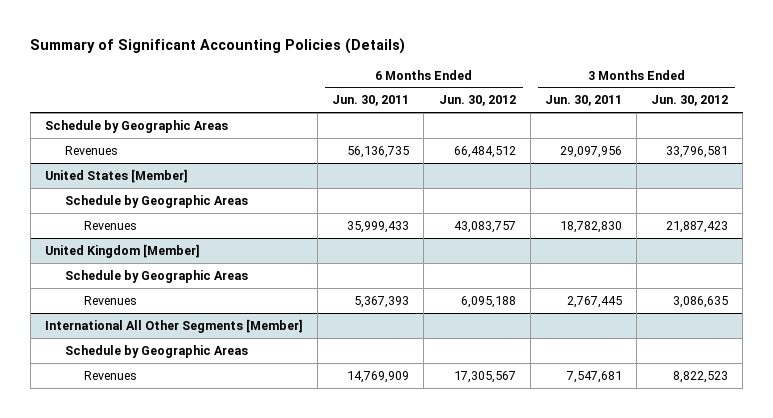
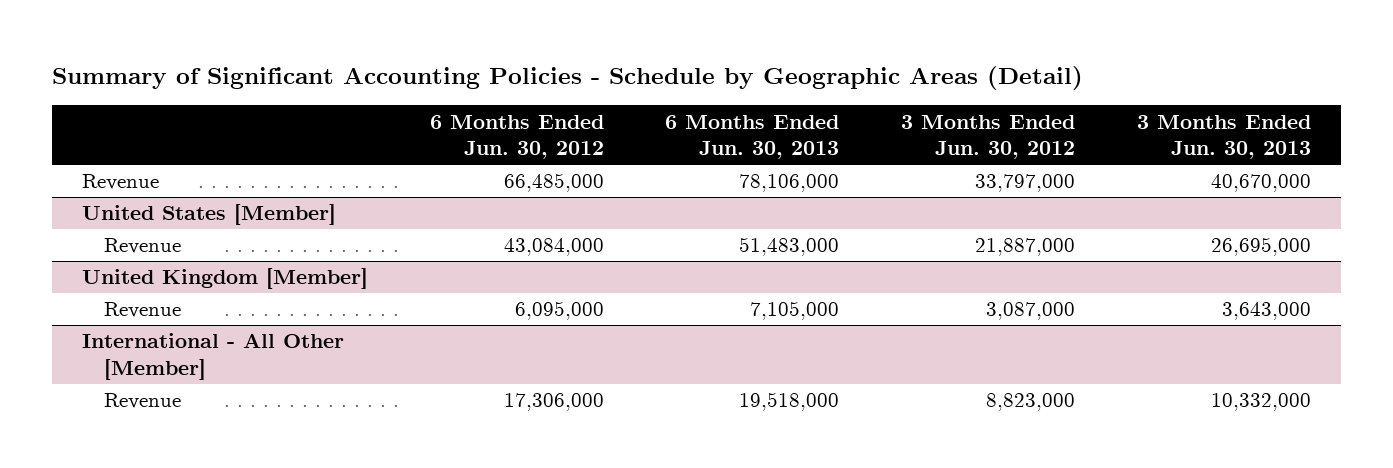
- Summary of Significant Accounting Policies (Details)
+ Summary of Significant Accounting Policies - Schedule by Geographic Areas (Detail)
- | 6 Months Ended Jun. 30, 2011 | 6 Months Ended Jun. 30, 2012 | 3 Months Ended Jun. 30, 2011 | 3 Months Ended Jun. 30, 2012
+ | 6 Months Ended Jun. 30, 2012 | 6 Months Ended Jun. 30, 2013 | 3 Months Ended Jun. 30, 2012 | 3 Months Ended Jun. 30, 2013
- Schedule by Geographic Areas
- Revenues | 56,136,735 | 66,484,512 | 29,097,956 | 33,796,581
+ Revenue | 66,485,000 | 78,106,000 | 33,797,000 | 40,670,000
@ United States [Member]
- Schedule by Geographic Areas
- Revenues | 35,999,433 | 43,083,757 | 18,782,830 | 21,887,423
+ Revenue | 43,084,000 | 51,483,000 | 21,887,000 | 26,695,000
@ United Kingdom [Member]
- Schedule by Geographic Areas
- Revenues | 5,367,393 | 6,095,188 | 2,767,445 | 3,086,635
- International All Other Segments [Member]
- Schedule by Geographic Areas
- Revenues | 14,769,909 | 17,305,567 | 7,547,681 | 8,822,523
@ United Kingdom [Member]
+ Revenue | 6,095,000 | 7,105,000 | 3,087,000 | 3,643,000
+ International - All Other [Member]
+ Revenue | 17,306,000 | 19,518,000 | 8,823,000 | 10,332,000

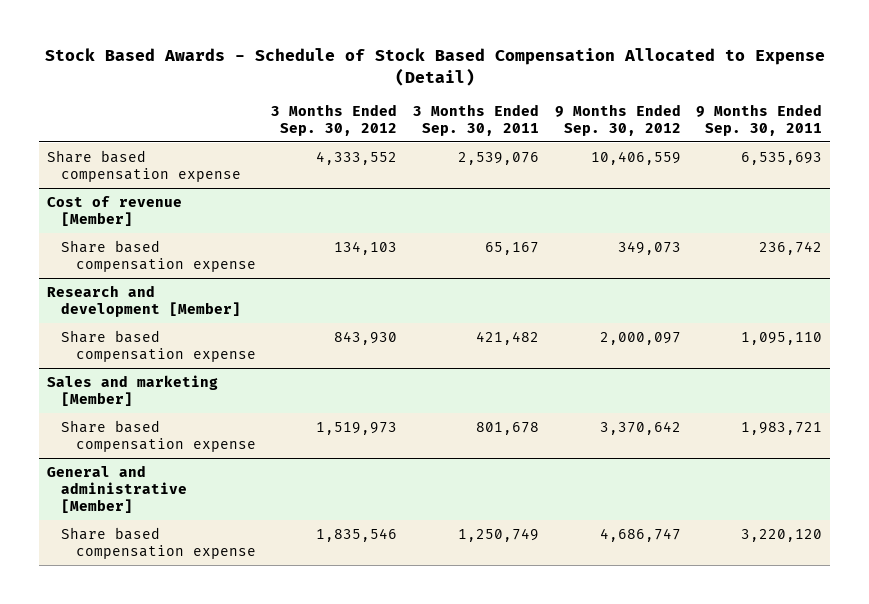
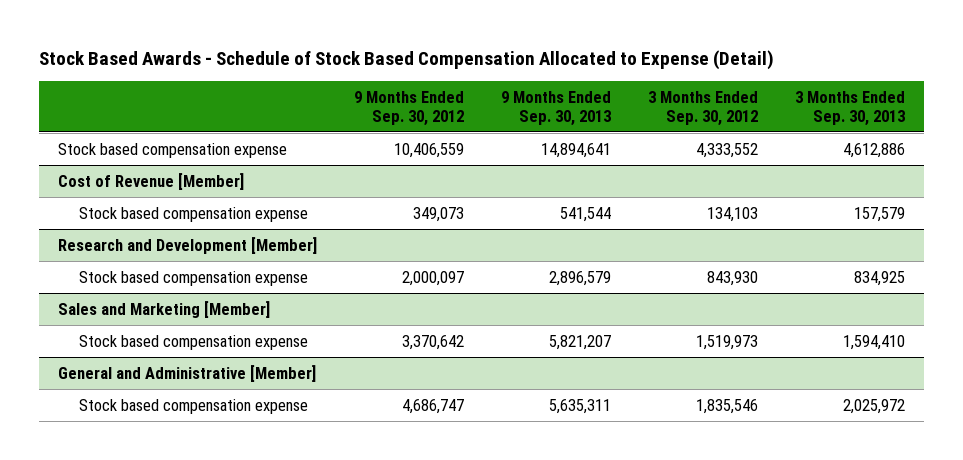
- | 3 Months Ended Sep. 30, 2012 | 3 Months Ended Sep. 30, 2011 | 9 Months Ended Sep. 30, 2012 | 9 Months Ended Sep. 30, 2011
+ | 9 Months Ended Sep. 30, 2012 | 9 Months Ended Sep. 30, 2013 | 3 Months Ended Sep. 30, 2012 | 3 Months Ended Sep. 30, 2013
- Share based compensation expense | 4,333,552 | 2,539,076 | 10,406,559 | 6,535,693
- Cost of revenue [Member]
- Share based compensation expense | 134,103 | 65,167 | 349,073 | 236,742
- Research and development [Member]
- Share based compensation expense | 843,930 | 421,482 | 2,000,097 | 1,095,110
- Sales and marketing [Member]
- Share based compensation expense | 1,519,973 | 801,678 | 3,370,642 | 1,983,721
- General and administrative [Member]
- Share based compensation expense | 1,835,546 | 1,250,749 | 4,686,747 | 3,220,120
+ Stock based compensation expense | 10,406,559 | 14,894,641 | 4,333,552 | 4,612,886
+ Cost of Revenue [Member]
+ Stock based compensation expense | 349,073 | 541,544 | 134,103 | 157,579
+ Research and Development [Member]
+ Stock based compensation expense | 2,000,097 | 2,896,579 | 843,930 | 834,925
+ Sales and Marketing [Member]
+ Stock based compensation expense | 3,370,642 | 5,821,207 | 1,519,973 | 1,594,410
+ General and Administrative [Member]
+ Stock based compensation expense | 4,686,747 | 5,635,311 | 1,835,546 | 2,025,972

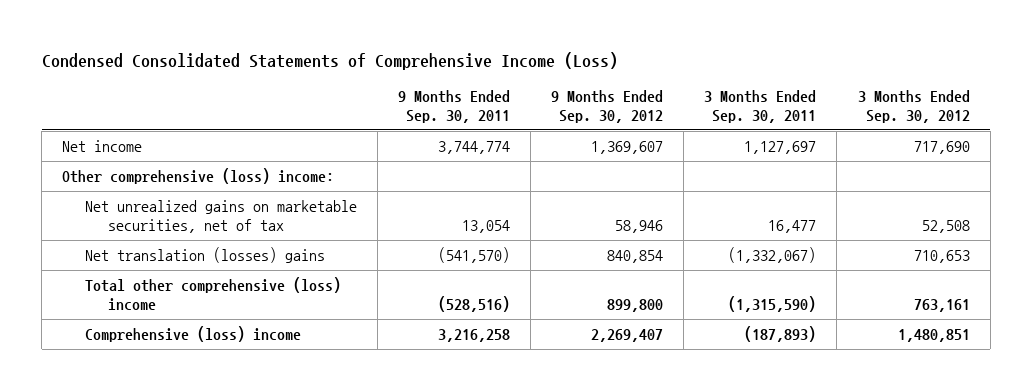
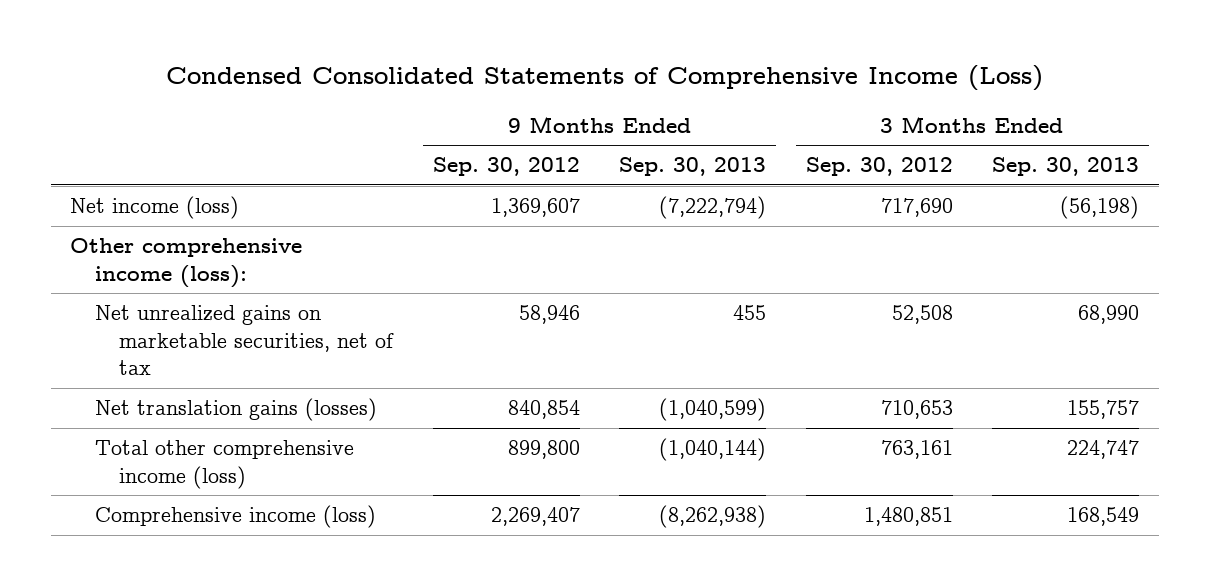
- | 9 Months Ended Sep. 30, 2011 | 9 Months Ended Sep. 30, 2012 | 3 Months Ended Sep. 30, 2011 | 3 Months Ended Sep. 30, 2012
+ | 9 Months Ended Sep. 30, 2012 | 9 Months Ended Sep. 30, 2013 | 3 Months Ended Sep. 30, 2012 | 3 Months Ended Sep. 30, 2013
- Net income | 3,744,774 | 1,369,607 | 1,127,697 | 717,690
- Other comprehensive (loss) income:
+ Net income (loss) | 1,369,607 | (7,222,794) | 717,690 | (56,198)
+ Other comprehensive income (loss):
- Net translation (losses) gains | (541,570) | 840,854 | (1,332,067) | 710,653
- Total other comprehensive (loss) income | (528,516) | 899,800 | (1,315,590) | 763,161
- Comprehensive (loss) income | 3,216,258 | 2,269,407 | (187,893) | 1,480,851
+ Net translation gains (losses) | 840,854 | (1,040,599) | 710,653 | 155,757
+ Total other comprehensive income (loss) | 899,800 | (1,040,144) | 763,161 | 224,747
+ Comprehensive income (loss) | 2,269,407 | (8,262,938) | 1,480,851 | 168,549

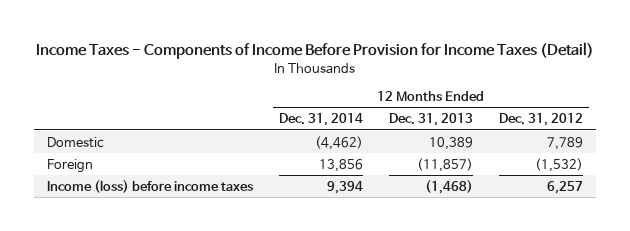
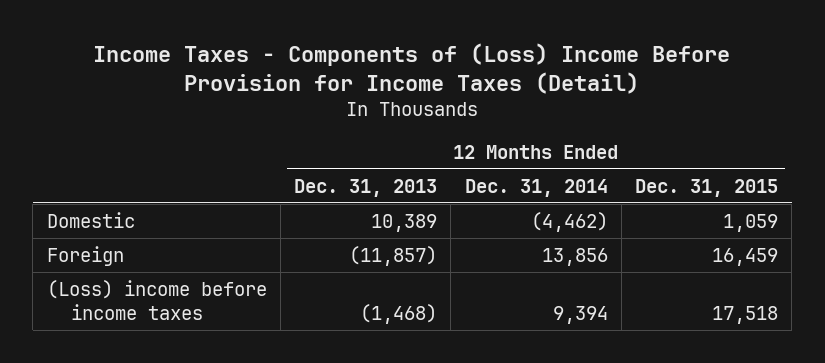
- Income Taxes - Components of Income Before Provision for Income Taxes (Detail)
+ Income Taxes - Components of (Loss) Income Before Provision for Income Taxes (Detail)
- | 12 Months Ended Dec. 31, 2014 | 12 Months Ended Dec. 31, 2013 | 12 Months Ended Dec. 31, 2012
+ | 12 Months Ended Dec. 31, 2013 | 12 Months Ended Dec. 31, 2014 | 12 Months Ended Dec. 31, 2015
- Income (loss) before income taxes | 9,394 | (1,468) | 6,257
+ (Loss) income before income taxes | (1,468) | 9,394 | 17,518

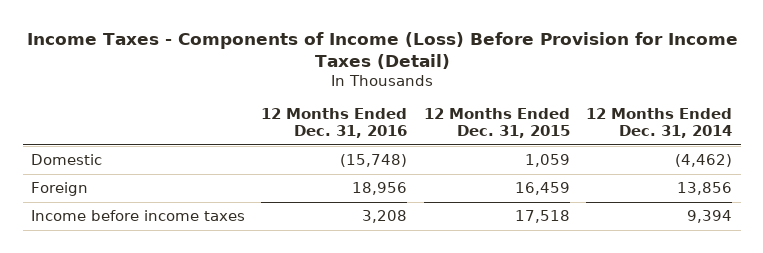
- Income Taxes - Components of (Loss) Income Before Provision for Income Taxes (Detail)
+ Income Taxes - Components of Income (Loss) Before Provision for Income Taxes (Detail)
- | 12 Months Ended Dec. 31, 2013 | 12 Months Ended Dec. 31, 2014 | 12 Months Ended Dec. 31, 2015
+ | 12 Months Ended Dec. 31, 2016 | 12 Months Ended Dec. 31, 2015 | 12 Months Ended Dec. 31, 2014
- (Loss) income before income taxes | (1,468) | 9,394 | 17,518
+ Income before income taxes | 3,208 | 17,518 | 9,394

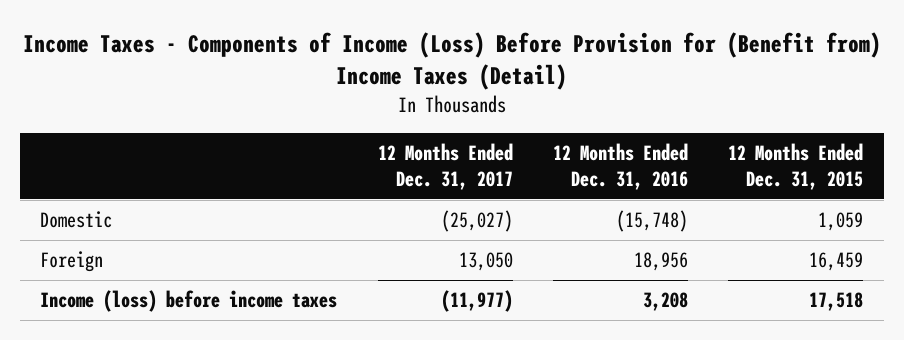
- Income Taxes - Components of Income (Loss) Before Provision for Income Taxes (Detail)
+ Income Taxes - Components of Income (Loss) Before Provision for (Benefit from) Income Taxes (Detail)
- | 12 Months Ended Dec. 31, 2016 | 12 Months Ended Dec. 31, 2015 | 12 Months Ended Dec. 31, 2014
+ | 12 Months Ended Dec. 31, 2017 | 12 Months Ended Dec. 31, 2016 | 12 Months Ended Dec. 31, 2015
- Income before income taxes | 3,208 | 17,518 | 9,394
+ Income (loss) before income taxes | (11,977) | 3,208 | 17,518

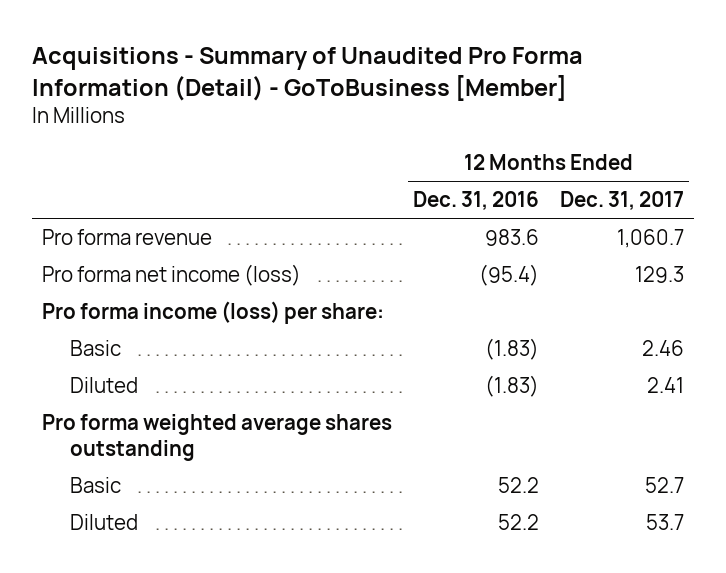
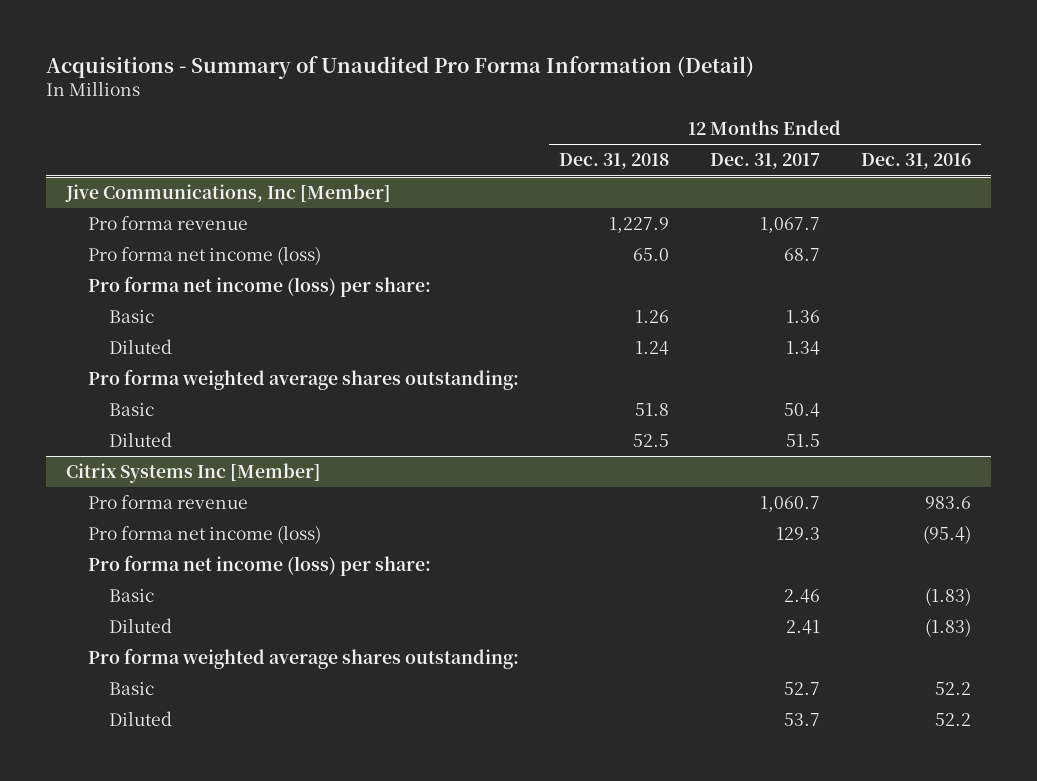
- Acquisitions - Summary of Unaudited Pro Forma Information (Detail) - GoToBusiness [Member]
+ Acquisitions - Summary of Unaudited Pro Forma Information (Detail)
- | 12 Months Ended Dec. 31, 2016 | 12 Months Ended Dec. 31, 2017
+ | 12 Months Ended Dec. 31, 2018 | 12 Months Ended Dec. 31, 2017 | 12 Months Ended Dec. 31, 2016
+ Jive Communications, Inc [Member]
+ Pro forma revenue | 1,227.9 | 1,067.7 |
+ Pro forma net income (loss) | 65.0 | 68.7 |
+ Pro forma net income (loss) per share:
+ Basic | 1.26 | 1.36 |
+ Diluted | 1.24 | 1.34 |
+ Pro forma weighted average shares outstanding:
+ Basic | 51.8 | 50.4 |
+ Diluted | 52.5 | 51.5 |
+ Citrix Systems Inc [Member]
- Pro forma income (loss) per share:
+ Pro forma net income (loss) per share:
- Pro forma weighted average shares outstanding
+ Pro forma weighted average shares outstanding:

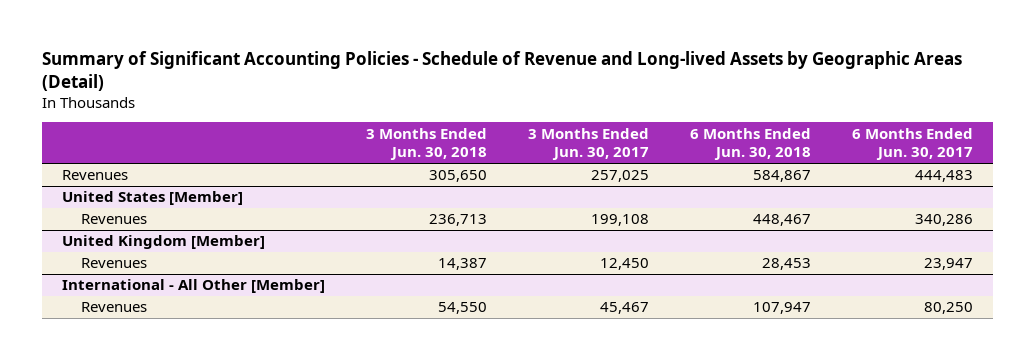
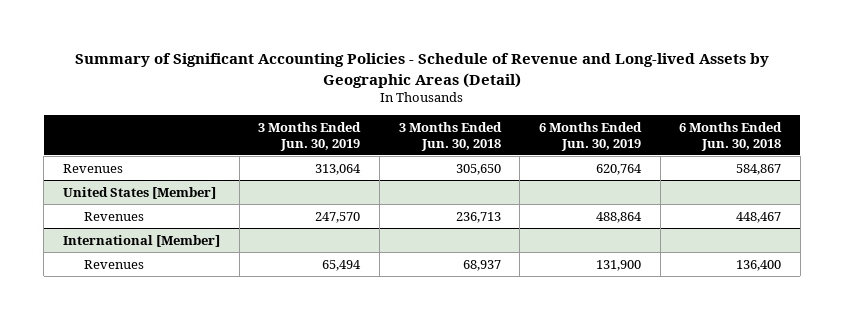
- | 3 Months Ended Jun. 30, 2018 | 3 Months Ended Jun. 30, 2017 | 6 Months Ended Jun. 30, 2018 | 6 Months Ended Jun. 30, 2017
+ | 3 Months Ended Jun. 30, 2019 | 3 Months Ended Jun. 30, 2018 | 6 Months Ended Jun. 30, 2019 | 6 Months Ended Jun. 30, 2018
- United Kingdom [Member]
- Revenues | 14,387 | 12,450 | 28,453 | 23,947
- International - All Other [Member]
- Revenues | 54,550 | 45,467 | 107,947 | 80,250
+ International [Member]
+ Revenues | 65,494 | 68,937 | 131,900 | 136,400

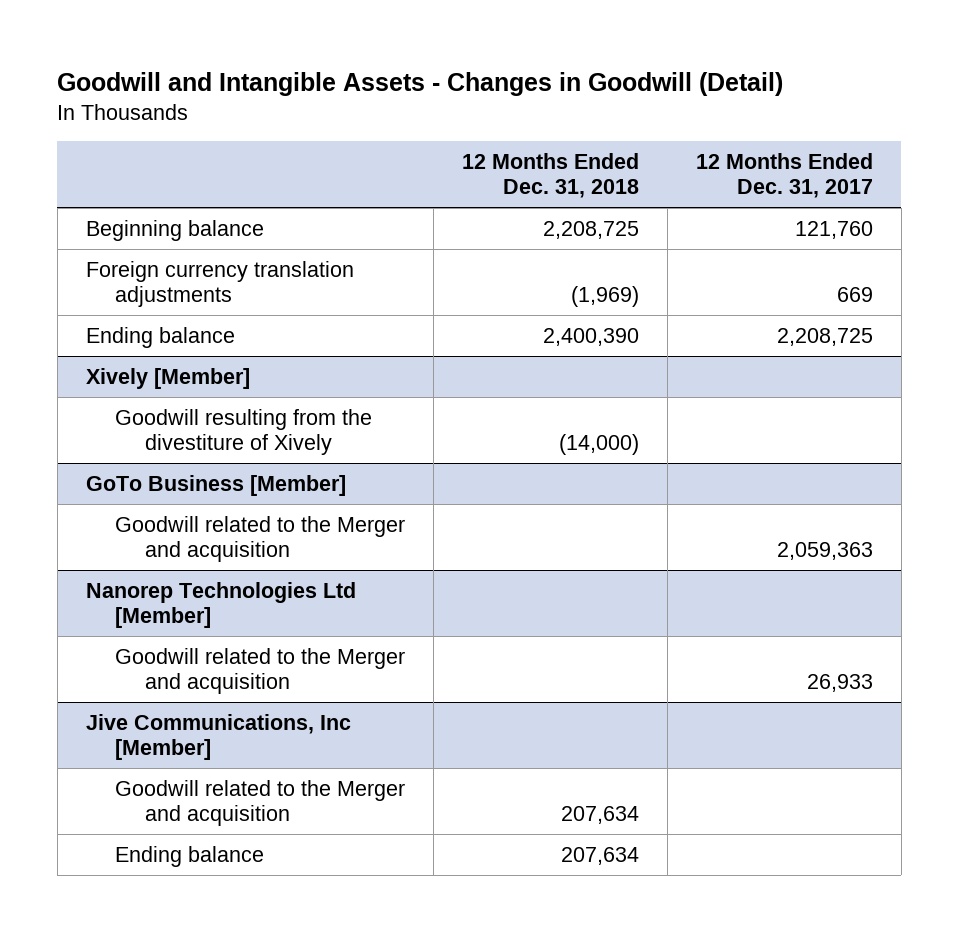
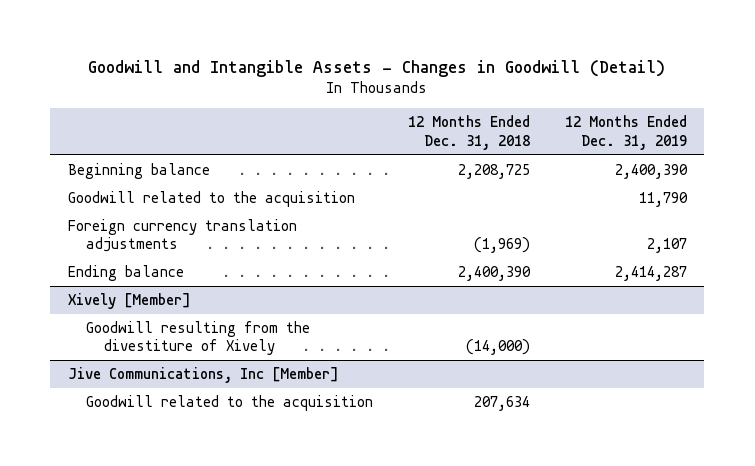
- | 12 Months Ended Dec. 31, 2018 | 12 Months Ended Dec. 31, 2017
+ | 12 Months Ended Dec. 31, 2018 | 12 Months Ended Dec. 31, 2019
+ Goodwill related to the acquisition | | 11,790
- GoTo Business [Member]
- Goodwill related to the Merger and acquisition | | 2,059,363
- Nanorep Technologies Ltd [Member]
- Goodwill related to the Merger and acquisition | | 26,933
@ Jive Communications, Inc [Member]
- Goodwill related to the Merger and acquisition | 207,634 |
- Ending balance | 207,634 |
+ Goodwill related to the acquisition | 207,634 |

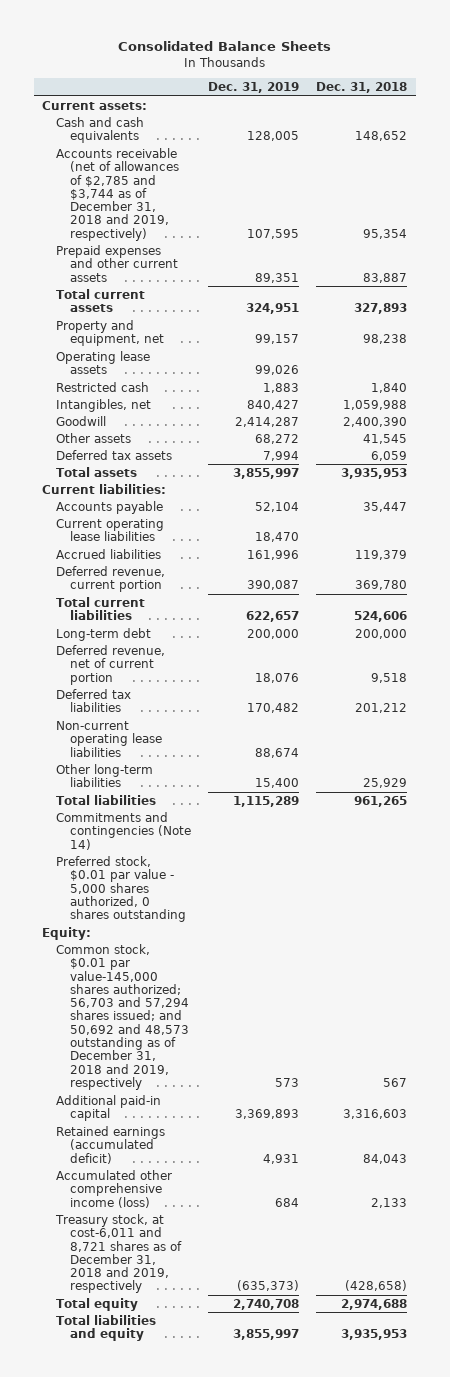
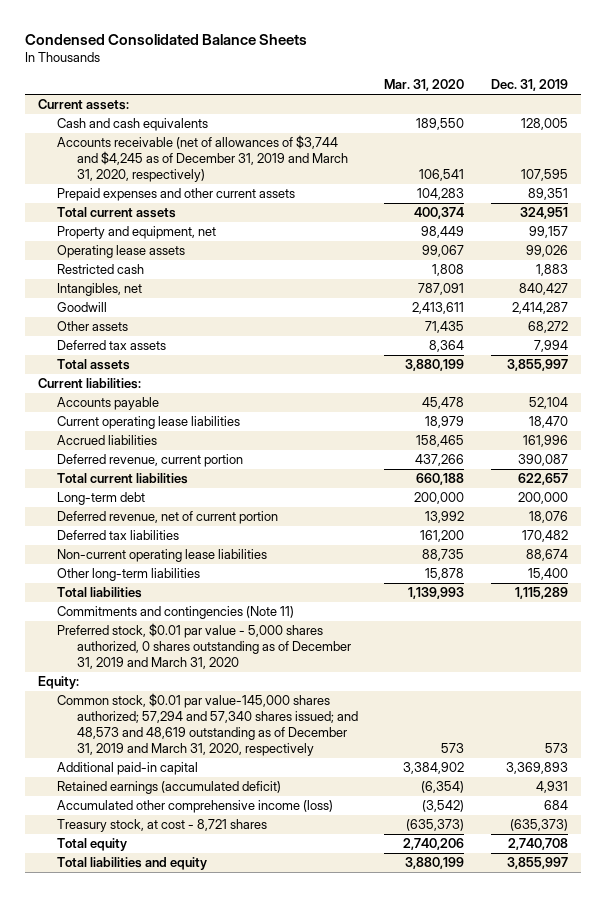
- Consolidated Balance Sheets
+ Condensed Consolidated Balance Sheets
- | Dec. 31, 2019 | Dec. 31, 2018
+ | Mar. 31, 2020 | Dec. 31, 2019
- Accounts receivable (net of allowances of $2,785 and $3,744 as of December 31, 2018 and 2019, respectively) | 107,595 | 95,354
+ Accounts receivable (net of allowances of $3,744 and $4,245 as of December 31, 2019 and March 31, 2020, respectively) | 106,541 | 107,595
- Commitments and contingencies (Note 14)
- Preferred stock, $0.01 par value - 5,000 shares authorized, 0 shares outstanding
+ Commitments and contingencies (Note 11)
+ Preferred stock, $0.01 par value - 5,000 shares authorized, 0 shares outstanding as of December 31, 2019 and March 31, 2020
- Common stock, $0.01 par value-145,000 shares authorized; 56,703 and 57,294 shares issued; and 50,692 and 48,573 outstanding as of December 31, 2018 and 2019, respectively | 573 | 567
+ Common stock, $0.01 par value-145,000 shares authorized; 57,294 and 57,340 shares issued; and 48,573 and 48,619 outstanding as of December 31, 2019 and March 31, 2020, respectively | 573 | 573
- Treasury stock, at cost-6,011 and 8,721 shares as of December 31, 2018 and 2019, respectively | (635,373) | (428,658)
+ Treasury stock, at cost - 8,721 shares | (635,373) | (635,373)

